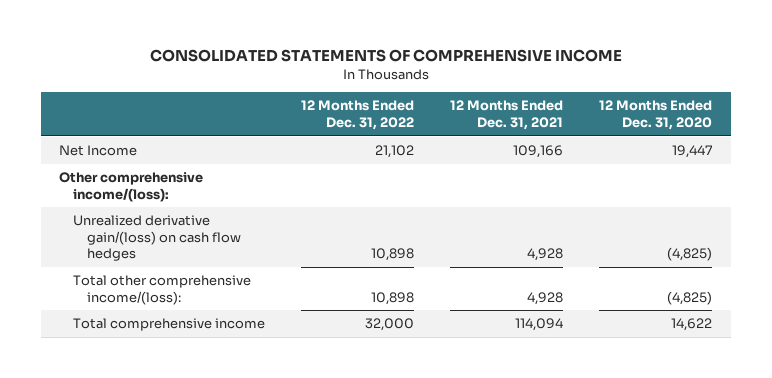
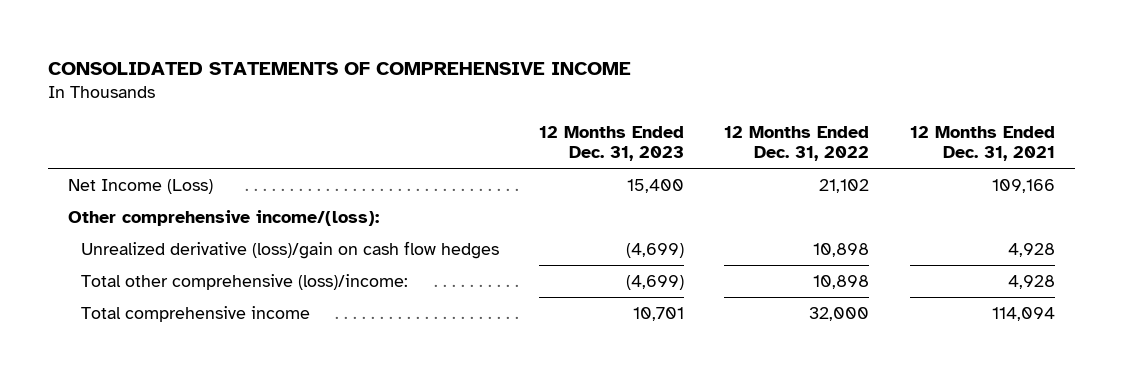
- | 12 Months Ended Dec. 31, 2022 | 12 Months Ended Dec. 31, 2021 | 12 Months Ended Dec. 31, 2020
+ | 12 Months Ended Dec. 31, 2023 | 12 Months Ended Dec. 31, 2022 | 12 Months Ended Dec. 31, 2021
- Net Income | 21,102 | 109,166 | 19,447
+ Net Income (Loss) | 15,400 | 21,102 | 109,166
- Unrealized derivative gain/(loss) on cash flow hedges | 10,898 | 4,928 | (4,825)
- Total other comprehensive income/(loss): | 10,898 | 4,928 | (4,825)
+ Unrealized derivative (loss)/gain on cash flow hedges | (4,699) | 10,898 | 4,928
+ Total other comprehensive (loss)/income: | (4,699) | 10,898 | 4,928

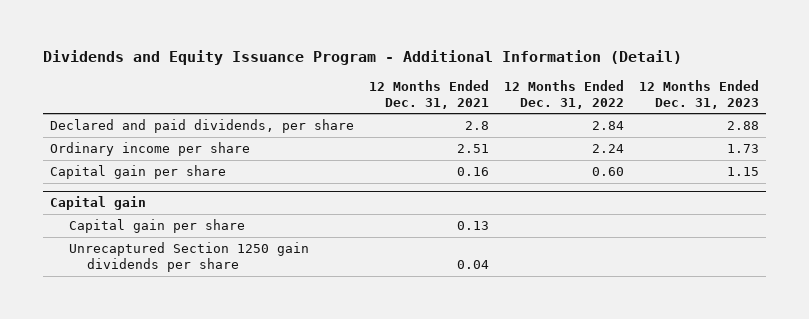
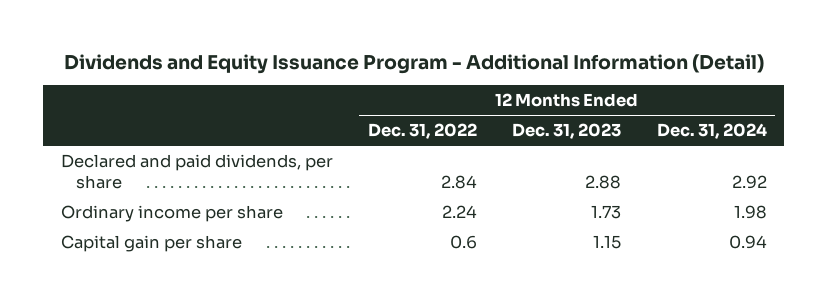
- | 12 Months Ended Dec. 31, 2021 | 12 Months Ended Dec. 31, 2022 | 12 Months Ended Dec. 31, 2023
+ | 12 Months Ended Dec. 31, 2022 | 12 Months Ended Dec. 31, 2023 | 12 Months Ended Dec. 31, 2024
- Capital gain per share | 0.16 | 0.60 | 1.15
- Capital gain
- Capital gain per share | 0.13 | |
- Unrecaptured Section 1250 gain dividends per share | 0.04 | |
+ Capital gain per share | 0.6 | 1.15 | 0.94

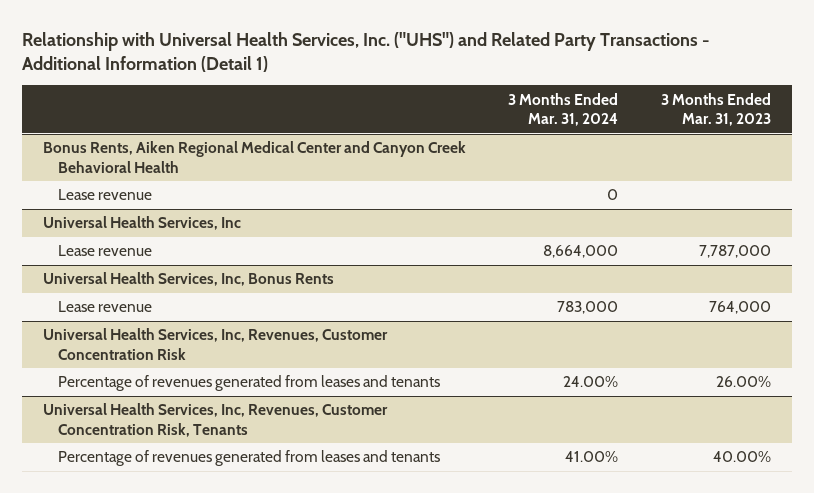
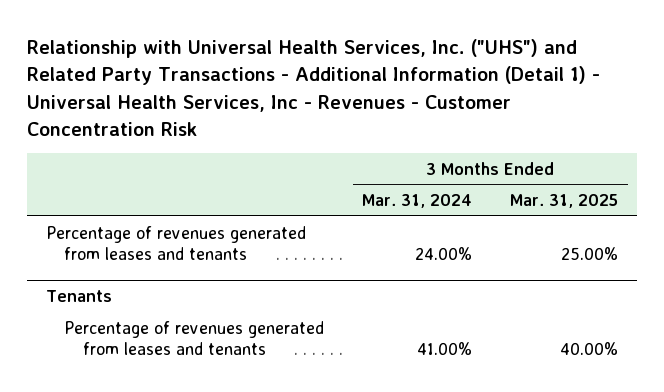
- Relationship with Universal Health Services, Inc. ("UHS") and Related Party Transactions - Additional Information (Detail 1)
+ Relationship with Universal Health Services, Inc. ("UHS") and Related Party Transactions - Additional Information (Detail 1) - Universal Health Services, Inc - Revenues - Customer Concentration Risk
- | 3 Months Ended Mar. 31, 2024 | 3 Months Ended Mar. 31, 2023
+ | 3 Months Ended Mar. 31, 2024 | 3 Months Ended Mar. 31, 2025
- Bonus Rents, Aiken Regional Medical Center and Canyon Creek Behavioral Health
- Lease revenue | 0 |
- Universal Health Services, Inc
- Lease revenue | 8,664,000 | 7,787,000
- Universal Health Services, Inc, Bonus Rents
- Lease revenue | 783,000 | 764,000
- Universal Health Services, Inc, Revenues, Customer Concentration Risk
- Universal Health Services, Inc, Revenues, Customer Concentration Risk, Tenants
+ Tenants

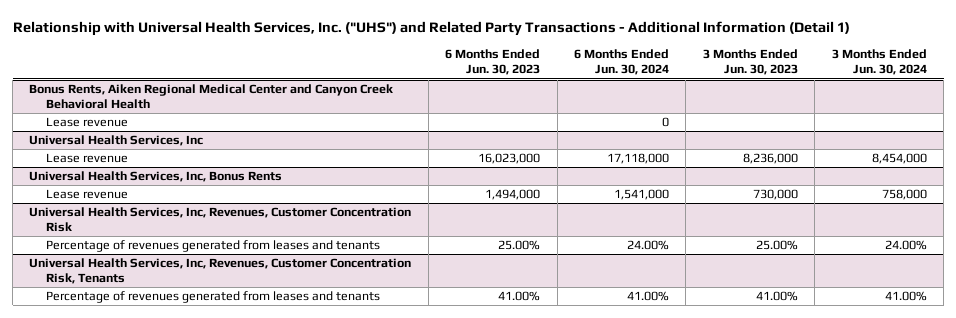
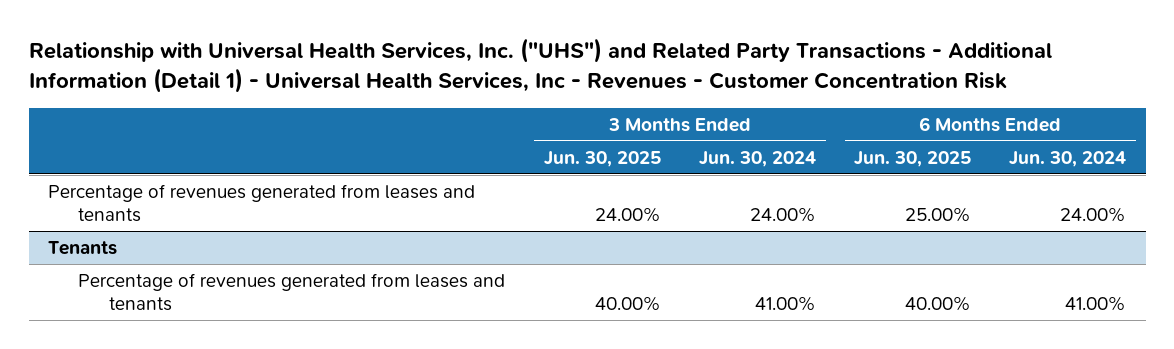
- Relationship with Universal Health Services, Inc. ("UHS") and Related Party Transactions - Additional Information (Detail 1)
+ Relationship with Universal Health Services, Inc. ("UHS") and Related Party Transactions - Additional Information (Detail 1) - Universal Health Services, Inc - Revenues - Customer Concentration Risk
- | 6 Months Ended Jun. 30, 2023 | 6 Months Ended Jun. 30, 2024 | 3 Months Ended Jun. 30, 2023 | 3 Months Ended Jun. 30, 2024
+ | 3 Months Ended Jun. 30, 2025 | 3 Months Ended Jun. 30, 2024 | 6 Months Ended Jun. 30, 2025 | 6 Months Ended Jun. 30, 2024
- Bonus Rents, Aiken Regional Medical Center and Canyon Creek Behavioral Health
- Lease revenue | | 0 | |
- Universal Health Services, Inc
- Lease revenue | 16,023,000 | 17,118,000 | 8,236,000 | 8,454,000
- Universal Health Services, Inc, Bonus Rents
- Lease revenue | 1,494,000 | 1,541,000 | 730,000 | 758,000
- Universal Health Services, Inc, Revenues, Customer Concentration Risk
- Universal Health Services, Inc, Revenues, Customer Concentration Risk, Tenants
+ Tenants

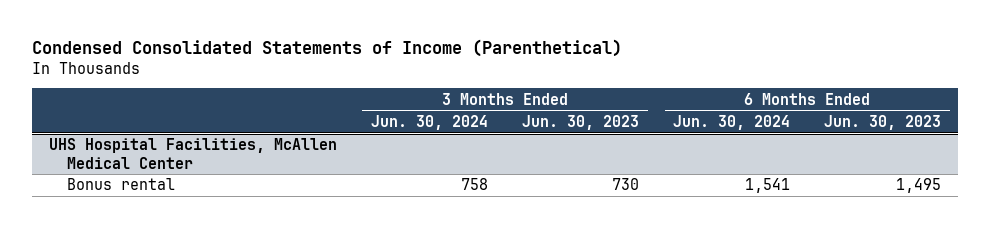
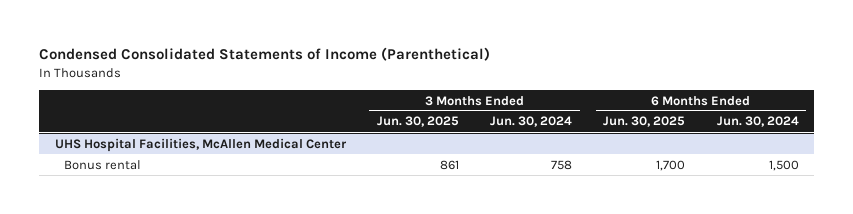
- | 3 Months Ended Jun. 30, 2024 | 3 Months Ended Jun. 30, 2023 | 6 Months Ended Jun. 30, 2024 | 6 Months Ended Jun. 30, 2023
+ | 3 Months Ended Jun. 30, 2025 | 3 Months Ended Jun. 30, 2024 | 6 Months Ended Jun. 30, 2025 | 6 Months Ended Jun. 30, 2024
@ UHS Hospital Facilities, McAllen Medical Center
- Bonus rental | 758 | 730 | 1,541 | 1,495
+ Bonus rental | 861 | 758 | 1,700 | 1,500

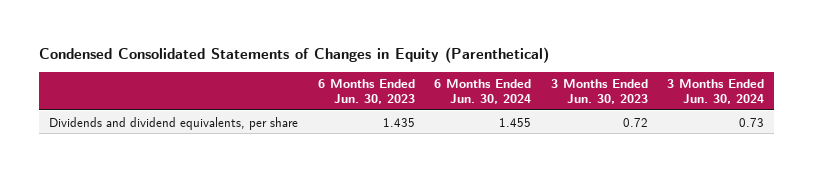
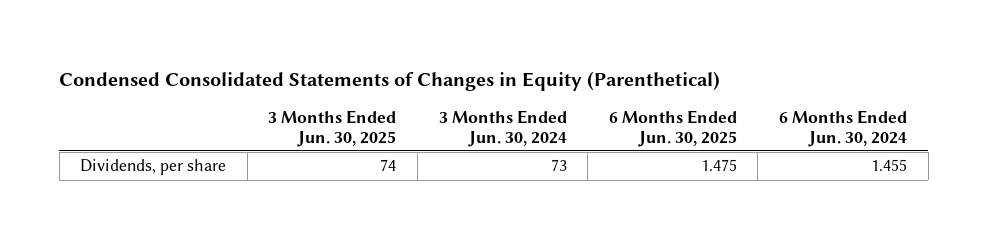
- | 6 Months Ended Jun. 30, 2023 | 6 Months Ended Jun. 30, 2024 | 3 Months Ended Jun. 30, 2023 | 3 Months Ended Jun. 30, 2024
+ | 3 Months Ended Jun. 30, 2025 | 3 Months Ended Jun. 30, 2024 | 6 Months Ended Jun. 30, 2025 | 6 Months Ended Jun. 30, 2024
- Dividends and dividend equivalents, per share | 1.435 | 1.455 | 0.72 | 0.73
+ Dividends, per share | 74 | 73 | 1.475 | 1.455

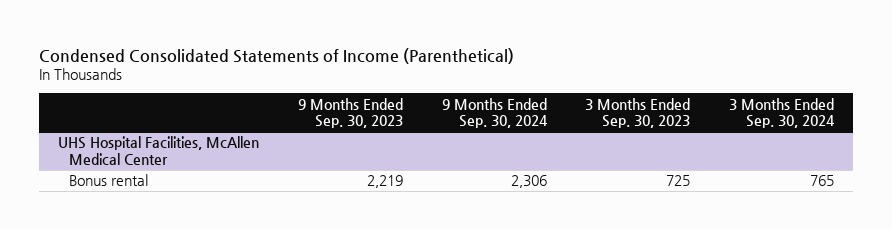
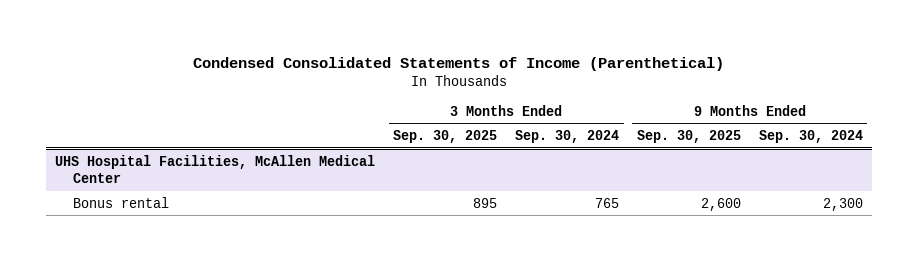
- | 9 Months Ended Sep. 30, 2023 | 9 Months Ended Sep. 30, 2024 | 3 Months Ended Sep. 30, 2023 | 3 Months Ended Sep. 30, 2024
+ | 3 Months Ended Sep. 30, 2025 | 3 Months Ended Sep. 30, 2024 | 9 Months Ended Sep. 30, 2025 | 9 Months Ended Sep. 30, 2024
@ UHS Hospital Facilities, McAllen Medical Center
- Bonus rental | 2,219 | 2,306 | 725 | 765
+ Bonus rental | 895 | 765 | 2,600 | 2,300

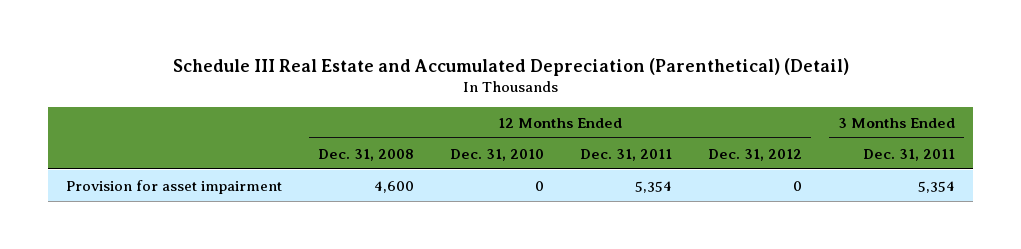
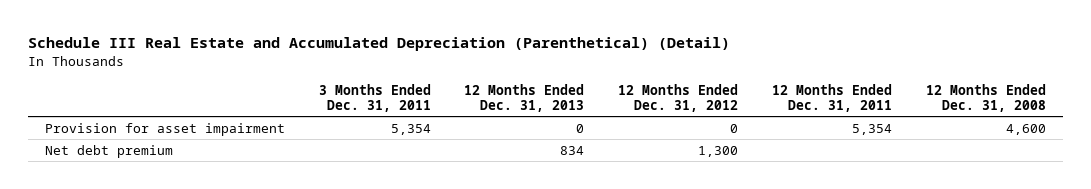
- | 12 Months Ended Dec. 31, 2008 | 12 Months Ended Dec. 31, 2010 | 12 Months Ended Dec. 31, 2011 | 12 Months Ended Dec. 31, 2012 | 3 Months Ended Dec. 31, 2011
+ | 3 Months Ended Dec. 31, 2011 | 12 Months Ended Dec. 31, 2013 | 12 Months Ended Dec. 31, 2012 | 12 Months Ended Dec. 31, 2011 | 12 Months Ended Dec. 31, 2008
+ Net debt premium | | 834 | 1,300 | |

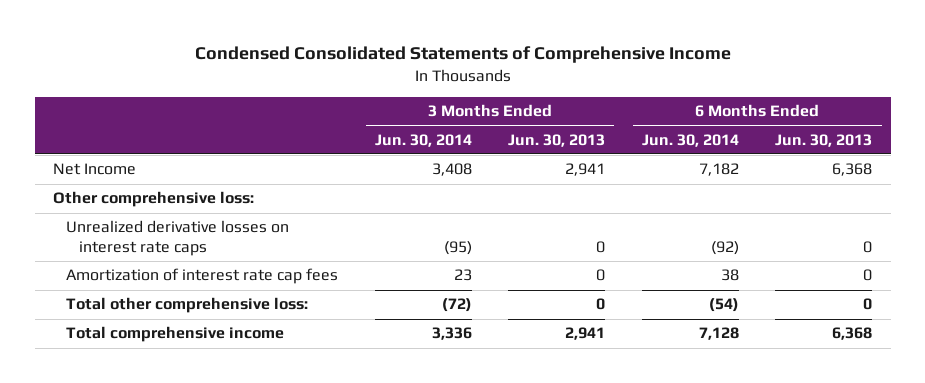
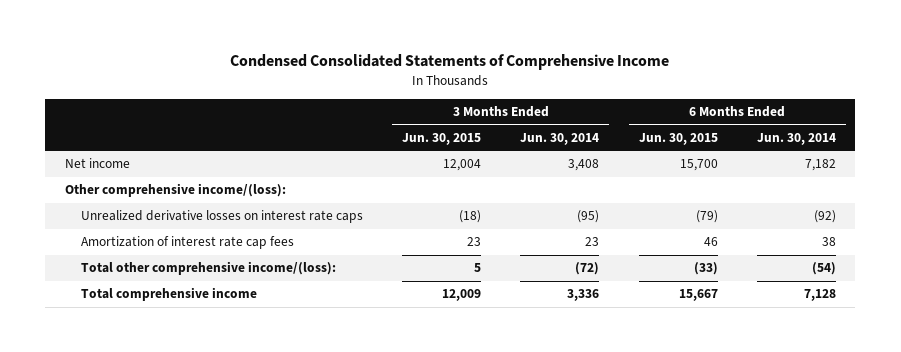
- | 3 Months Ended Jun. 30, 2014 | 3 Months Ended Jun. 30, 2013 | 6 Months Ended Jun. 30, 2014 | 6 Months Ended Jun. 30, 2013
+ | 3 Months Ended Jun. 30, 2015 | 3 Months Ended Jun. 30, 2014 | 6 Months Ended Jun. 30, 2015 | 6 Months Ended Jun. 30, 2014
- Net Income | 3,408 | 2,941 | 7,182 | 6,368
- Other comprehensive loss:
+ Net income | 12,004 | 3,408 | 15,700 | 7,182
+ Other comprehensive income/(loss):
- Total other comprehensive loss: | (72) | 0 | (54) | 0
+ Total other comprehensive income/(loss): | 5 | (72) | (33) | (54)

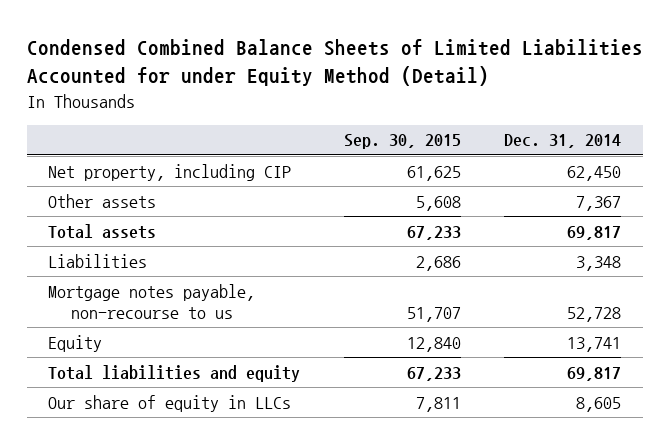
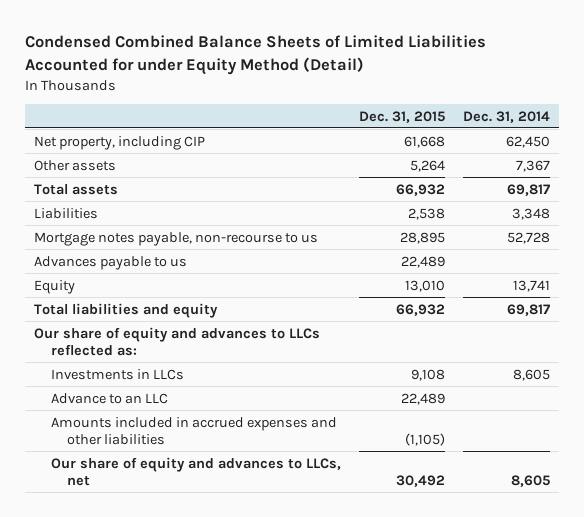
- | Sep. 30, 2015 | Dec. 31, 2014
+ | Dec. 31, 2015 | Dec. 31, 2014
+ Advances payable to us | 22,489 |
- Our share of equity in LLCs | 7,811 | 8,605
+ Our share of equity and advances to LLCs reflected as:
+ Investments in LLCs | 9,108 | 8,605
+ Advance to an LLC | 22,489 |
+ Amounts included in accrued expenses and other liabilities | (1,105) |
+ Our share of equity and advances to LLCs, net | 30,492 | 8,605

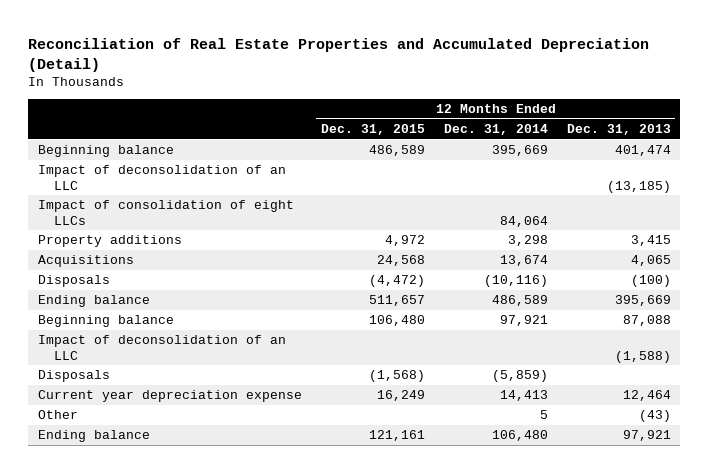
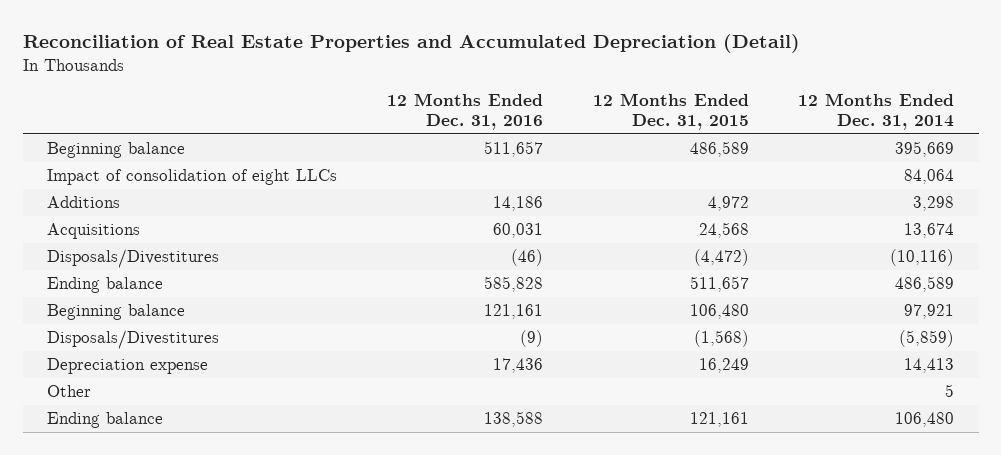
- | 12 Months Ended Dec. 31, 2015 | 12 Months Ended Dec. 31, 2014 | 12 Months Ended Dec. 31, 2013
+ | 12 Months Ended Dec. 31, 2016 | 12 Months Ended Dec. 31, 2015 | 12 Months Ended Dec. 31, 2014
- Impact of deconsolidation of an LLC | | | (13,185)
- Property additions | 4,972 | 3,298 | 3,415
+ Additions | 14,186 | 4,972 | 3,298
- Disposals | (4,472) | (10,116) | (100)
+ Disposals/Divestitures | (46) | (4,472) | (10,116)
- Impact of deconsolidation of an LLC | | | (1,588)
- Disposals | (1,568) | (5,859) |
- Current year depreciation expense | 16,249 | 14,413 | 12,464
+ Disposals/Divestitures | (9) | (1,568) | (5,859)
+ Depreciation expense | 17,436 | 16,249 | 14,413

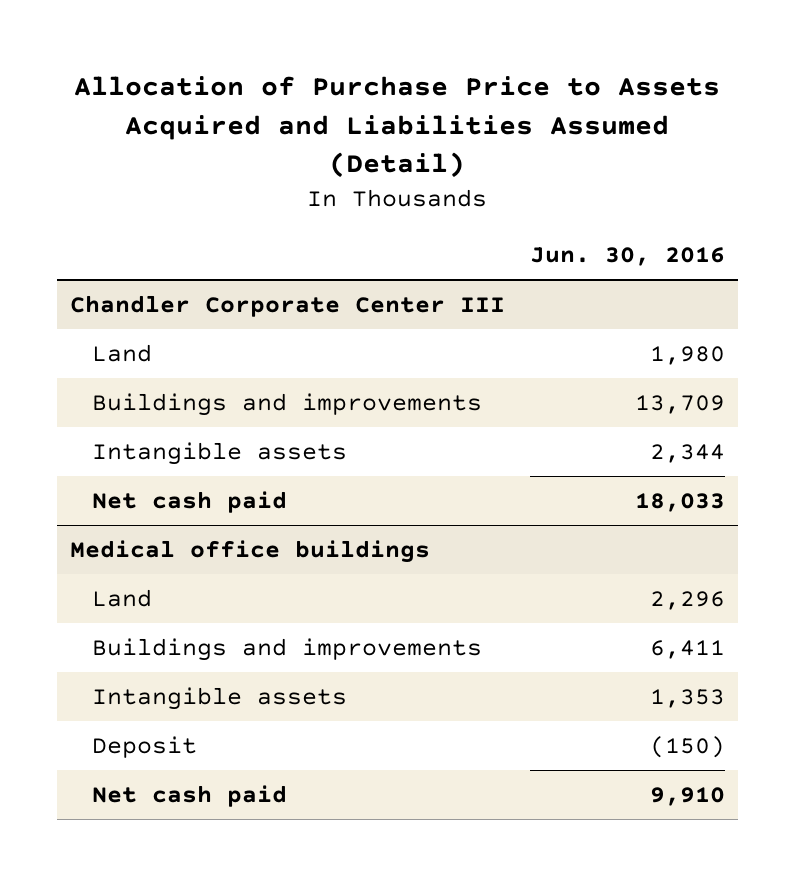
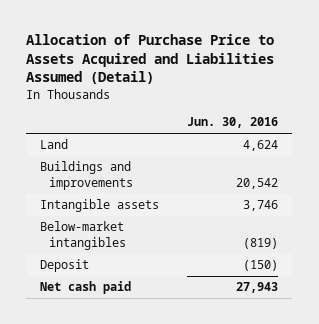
- Chandler Corporate Center III
- Land | 1,980
- Buildings and improvements | 13,709
- Intangible assets | 2,344
- Net cash paid | 18,033
- Medical office buildings
- Land | 2,296
- Buildings and improvements | 6,411
- Intangible assets | 1,353
+ Land | 4,624
+ Buildings and improvements | 20,542
+ Intangible assets | 3,746
+ Below-market intangibles | (819)
- Net cash paid | 9,910
+ Net cash paid | 27,943

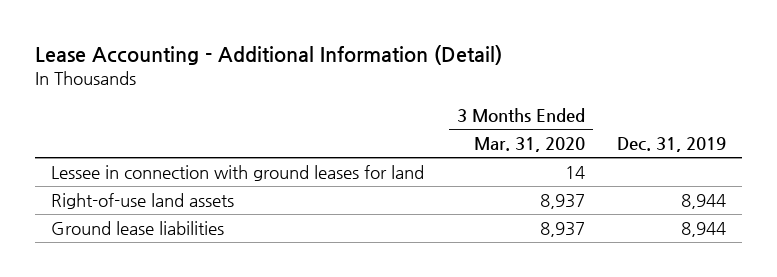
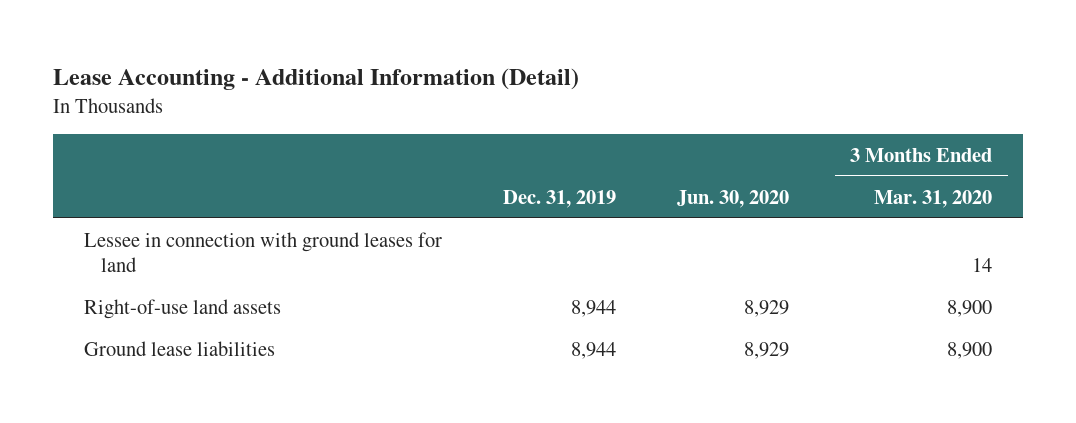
- | 3 Months Ended Mar. 31, 2020 | Dec. 31, 2019
+ | Dec. 31, 2019 | Jun. 30, 2020 | 3 Months Ended Mar. 31, 2020
- Right-of-use land assets | 8,937 | 8,944
- Ground lease liabilities | 8,937 | 8,944
+ Right-of-use land assets | 8,944 | 8,929 | 8,900
+ Ground lease liabilities | 8,944 | 8,929 | 8,900

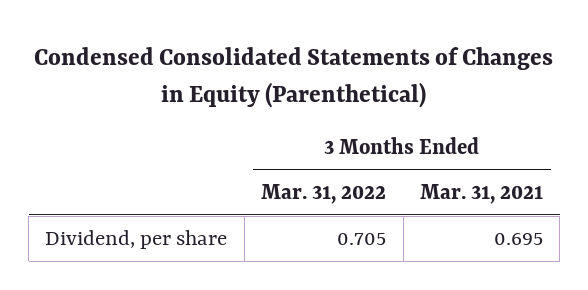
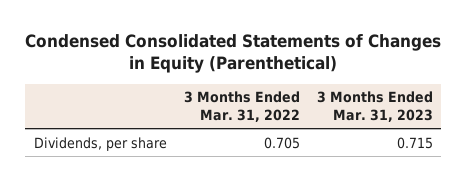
- | 3 Months Ended Mar. 31, 2022 | 3 Months Ended Mar. 31, 2021
+ | 3 Months Ended Mar. 31, 2022 | 3 Months Ended Mar. 31, 2023
- Dividend, per share | 0.705 | 0.695
+ Dividends, per share | 0.705 | 0.715

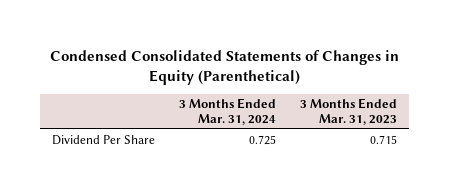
- | 3 Months Ended Mar. 31, 2022 | 3 Months Ended Mar. 31, 2023
+ | 3 Months Ended Mar. 31, 2024 | 3 Months Ended Mar. 31, 2023
- Dividends, per share | 0.705 | 0.715
+ Dividend Per Share | 0.725 | 0.715

